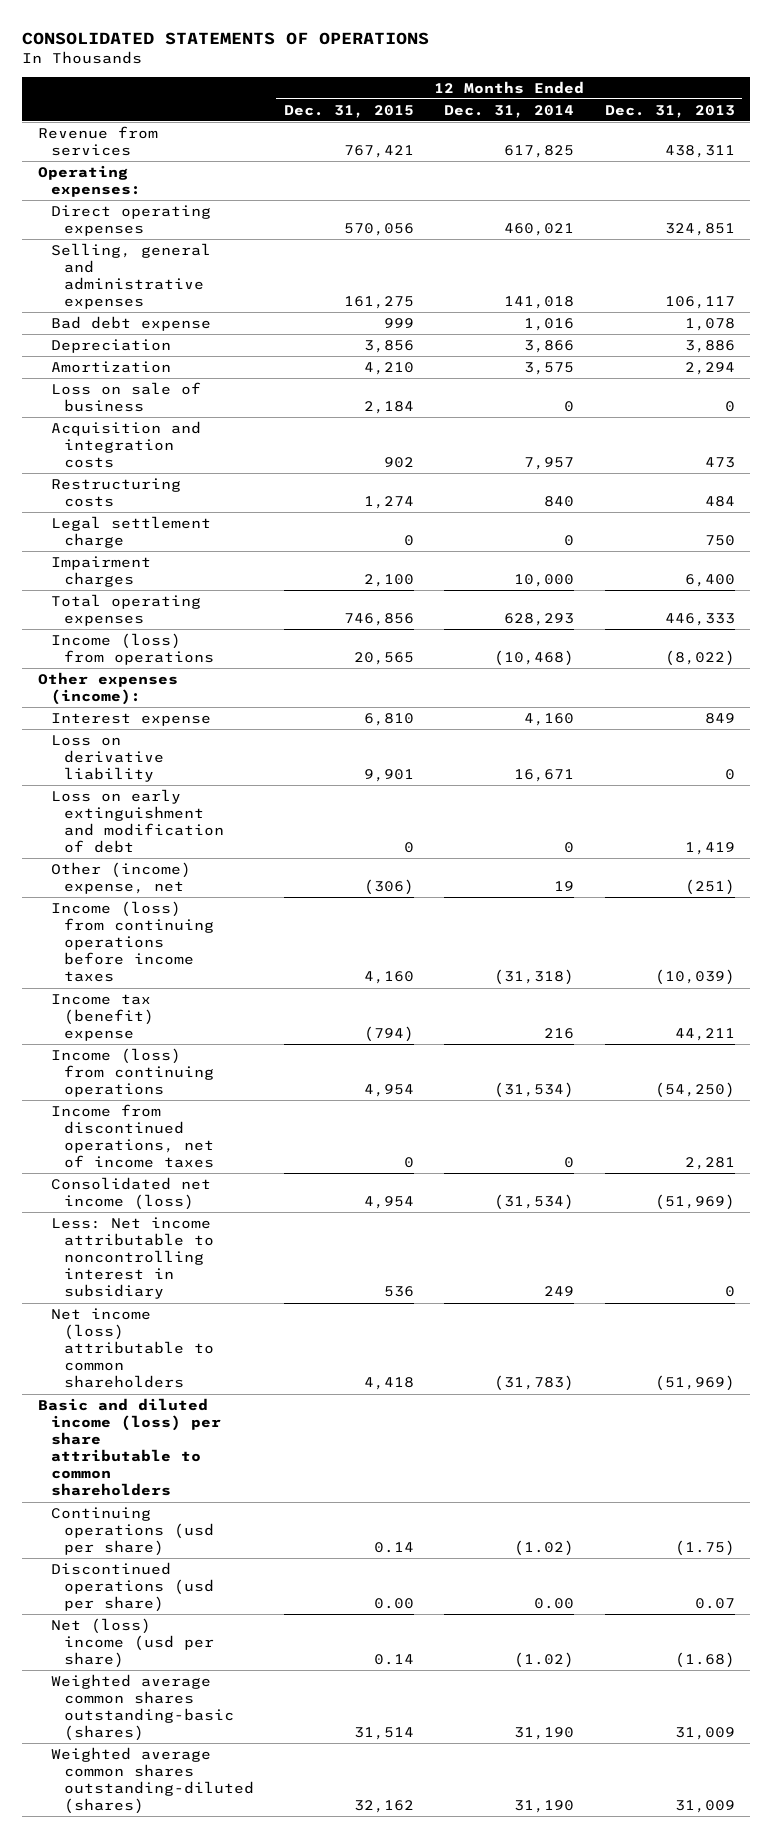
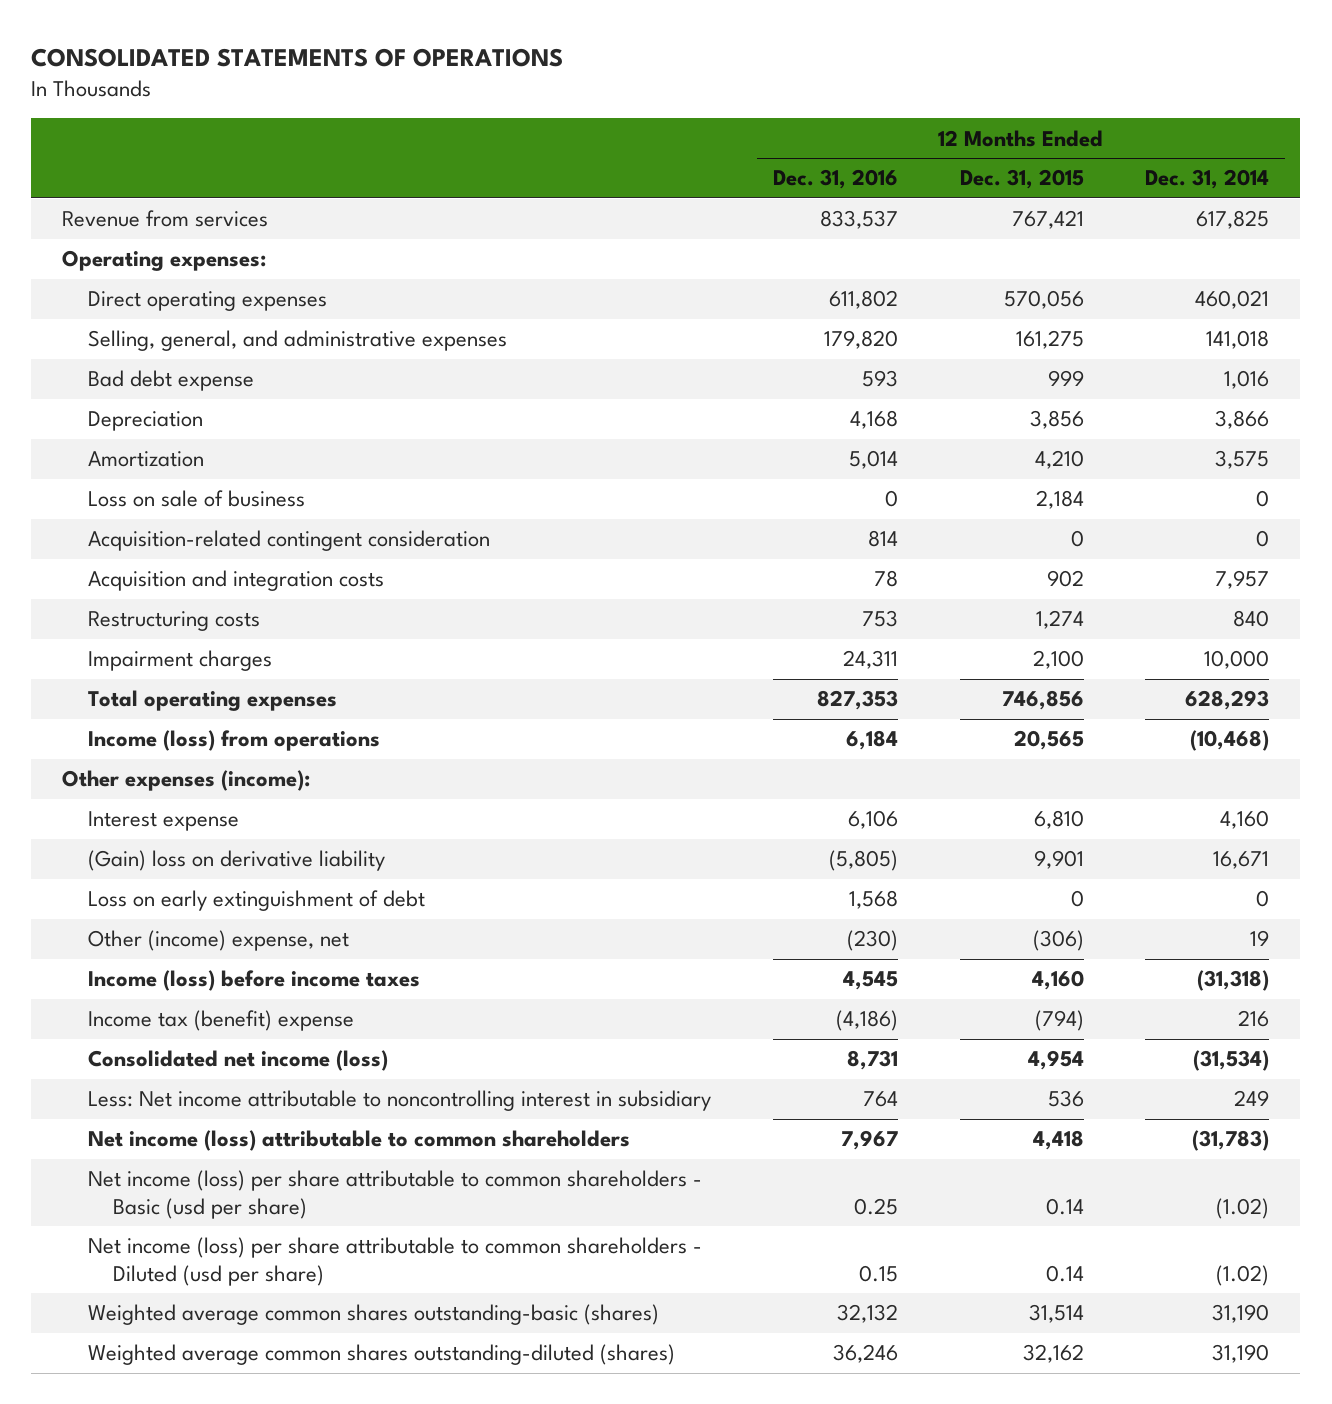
- | 12 Months Ended Dec. 31, 2015 | 12 Months Ended Dec. 31, 2014 | 12 Months Ended Dec. 31, 2013
+ | 12 Months Ended Dec. 31, 2016 | 12 Months Ended Dec. 31, 2015 | 12 Months Ended Dec. 31, 2014
- Selling, general and administrative expenses | 161,275 | 141,018 | 106,117
+ Selling, general, and administrative expenses | 179,820 | 161,275 | 141,018
+ Acquisition-related contingent consideration | 814 | 0 | 0
- Legal settlement charge | 0 | 0 | 750
- Loss on derivative liability | 9,901 | 16,671 | 0
- Loss on early extinguishment and modification of debt | 0 | 0 | 1,419
+ (Gain) loss on derivative liability | (5,805) | 9,901 | 16,671
+ Loss on early extinguishment of debt | 1,568 | 0 | 0
- Income (loss) from continuing operations before income taxes | 4,160 | (31,318) | (10,039)
+ Income (loss) before income taxes | 4,545 | 4,160 | (31,318)
- Income (loss) from continuing operations | 4,954 | (31,534) | (54,250)
- Income from discontinued operations, net of income taxes | 0 | 0 | 2,281
- Basic and diluted income (loss) per share attributable to common shareholders
- Continuing operations (usd per share) | 0.14 | (1.02) | (1.75)
- Discontinued operations (usd per share) | 0.00 | 0.00 | 0.07
- Net (loss) income (usd per share) | 0.14 | (1.02) | (1.68)
+ Net income (loss) per share attributable to common shareholders - Basic (usd per share) | 0.25 | 0.14 | (1.02)
+ Net income (loss) per share attributable to common shareholders - Diluted (usd per share) | 0.15 | 0.14 | (1.02)

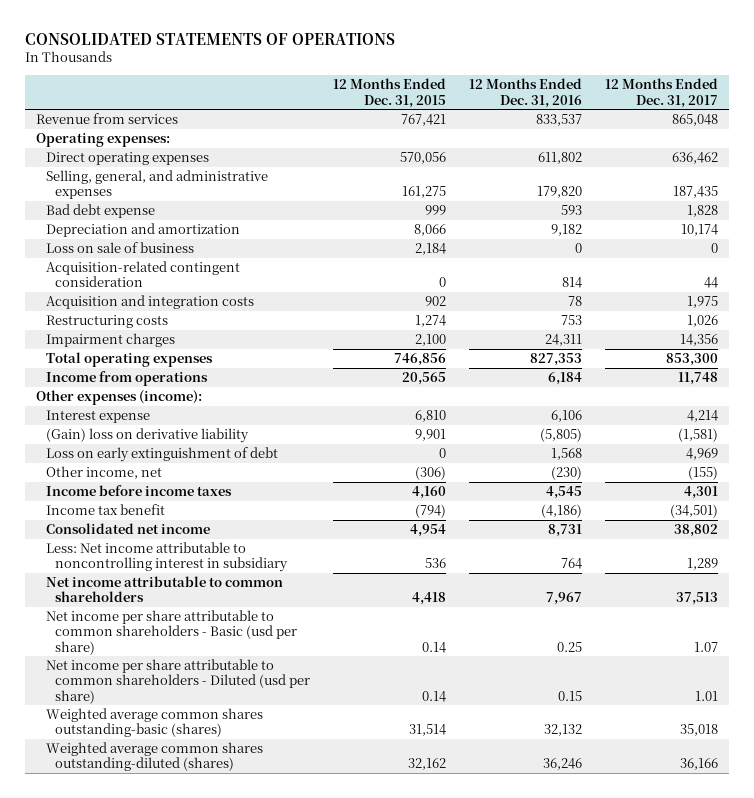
- | 12 Months Ended Dec. 31, 2016 | 12 Months Ended Dec. 31, 2015 | 12 Months Ended Dec. 31, 2014
+ | 12 Months Ended Dec. 31, 2015 | 12 Months Ended Dec. 31, 2016 | 12 Months Ended Dec. 31, 2017
- Depreciation | 4,168 | 3,856 | 3,866
- Amortization | 5,014 | 4,210 | 3,575
+ Depreciation and amortization | 8,066 | 9,182 | 10,174
- Income (loss) from operations | 6,184 | 20,565 | (10,468)
+ Income from operations | 20,565 | 6,184 | 11,748
- Other (income) expense, net | (230) | (306) | 19
- Income (loss) before income taxes | 4,545 | 4,160 | (31,318)
- Income tax (benefit) expense | (4,186) | (794) | 216
- Consolidated net income (loss) | 8,731 | 4,954 | (31,534)
+ Other income, net | (306) | (230) | (155)
+ Income before income taxes | 4,160 | 4,545 | 4,301
+ Income tax benefit | (794) | (4,186) | (34,501)
+ Consolidated net income | 4,954 | 8,731 | 38,802
- Net income (loss) attributable to common shareholders | 7,967 | 4,418 | (31,783)
- Net income (loss) per share attributable to common shareholders - Basic (usd per share) | 0.25 | 0.14 | (1.02)
- Net income (loss) per share attributable to common shareholders - Diluted (usd per share) | 0.15 | 0.14 | (1.02)
+ Net income attributable to common shareholders | 4,418 | 7,967 | 37,513
+ Net income per share attributable to common shareholders - Basic (usd per share) | 0.14 | 0.25 | 1.07
+ Net income per share attributable to common shareholders - Diluted (usd per share) | 0.14 | 0.15 | 1.01

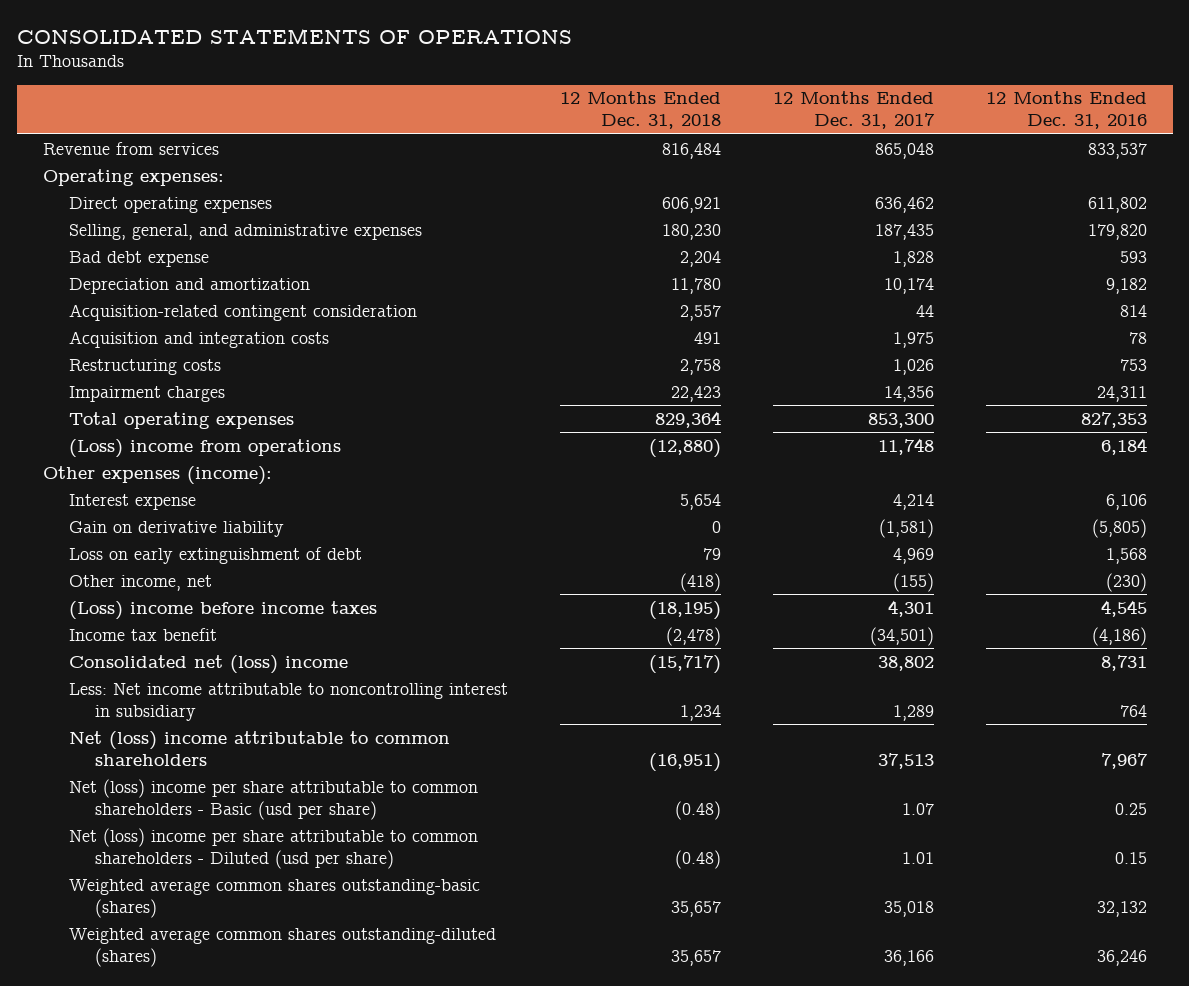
- | 12 Months Ended Dec. 31, 2015 | 12 Months Ended Dec. 31, 2016 | 12 Months Ended Dec. 31, 2017
+ | 12 Months Ended Dec. 31, 2018 | 12 Months Ended Dec. 31, 2017 | 12 Months Ended Dec. 31, 2016
- Loss on sale of business | 2,184 | 0 | 0
- Income from operations | 20,565 | 6,184 | 11,748
+ (Loss) income from operations | (12,880) | 11,748 | 6,184
- (Gain) loss on derivative liability | 9,901 | (5,805) | (1,581)
+ Gain on derivative liability | 0 | (1,581) | (5,805)
- Income before income taxes | 4,160 | 4,545 | 4,301
+ (Loss) income before income taxes | (18,195) | 4,301 | 4,545
- Consolidated net income | 4,954 | 8,731 | 38,802
+ Consolidated net (loss) income | (15,717) | 38,802 | 8,731
- Net income attributable to common shareholders | 4,418 | 7,967 | 37,513
- Net income per share attributable to common shareholders - Basic (usd per share) | 0.14 | 0.25 | 1.07
- Net income per share attributable to common shareholders - Diluted (usd per share) | 0.14 | 0.15 | 1.01
+ Net (loss) income attributable to common shareholders | (16,951) | 37,513 | 7,967
+ Net (loss) income per share attributable to common shareholders - Basic (usd per share) | (0.48) | 1.07 | 0.25
+ Net (loss) income per share attributable to common shareholders - Diluted (usd per share) | (0.48) | 1.01 | 0.15

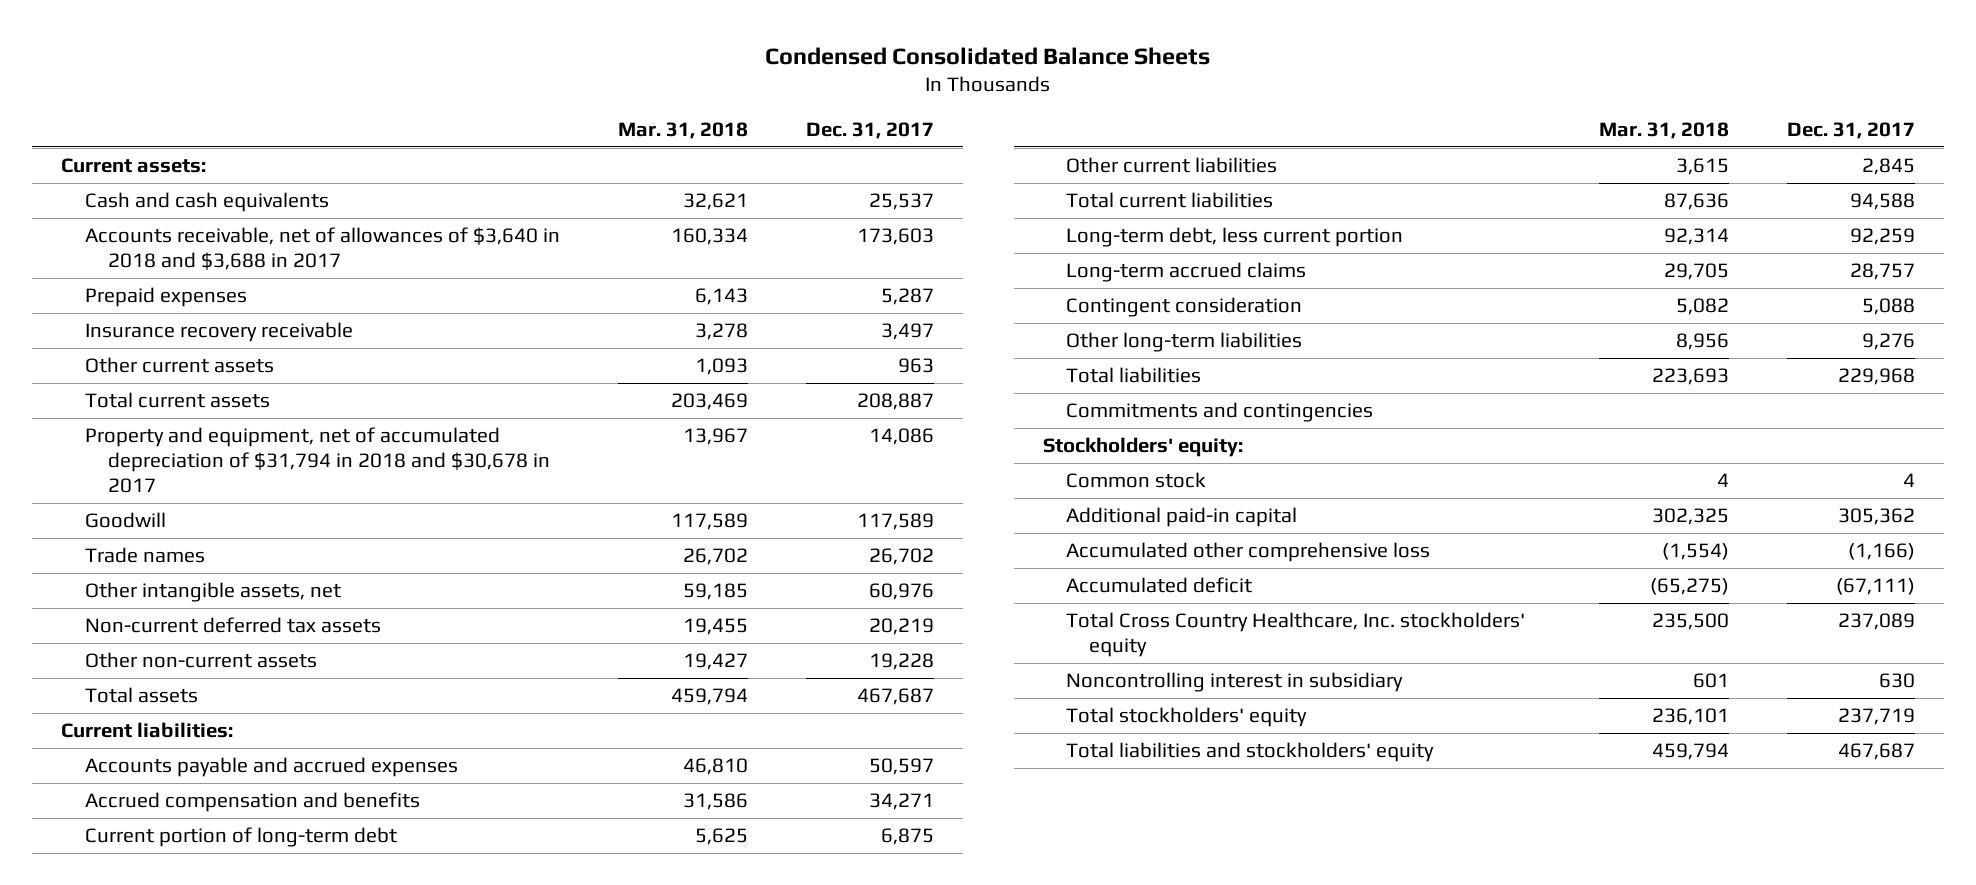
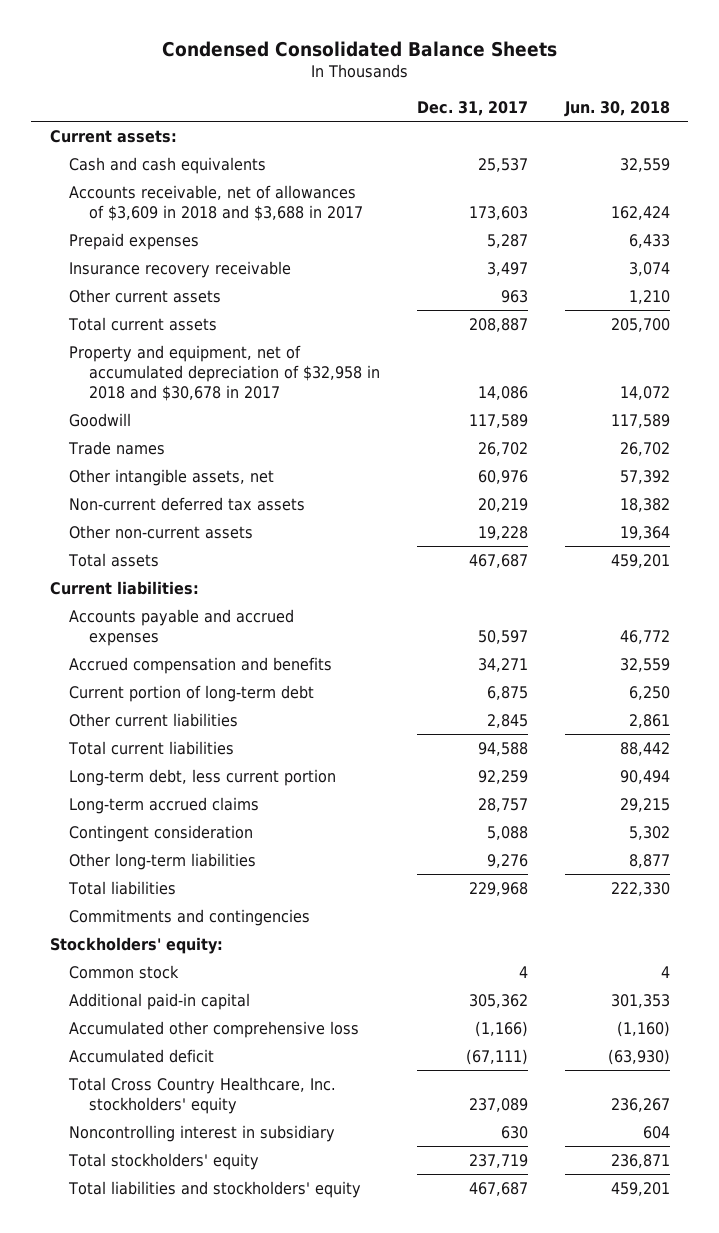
- | Mar. 31, 2018 | Dec. 31, 2017
+ | Dec. 31, 2017 | Jun. 30, 2018
- Accounts receivable, net of allowances of $3,640 in 2018 and $3,688 in 2017 | 160,334 | 173,603
+ Accounts receivable, net of allowances of $3,609 in 2018 and $3,688 in 2017 | 173,603 | 162,424
- Property and equipment, net of accumulated depreciation of $31,794 in 2018 and $30,678 in 2017 | 13,967 | 14,086
+ Property and equipment, net of accumulated depreciation of $32,958 in 2018 and $30,678 in 2017 | 14,086 | 14,072

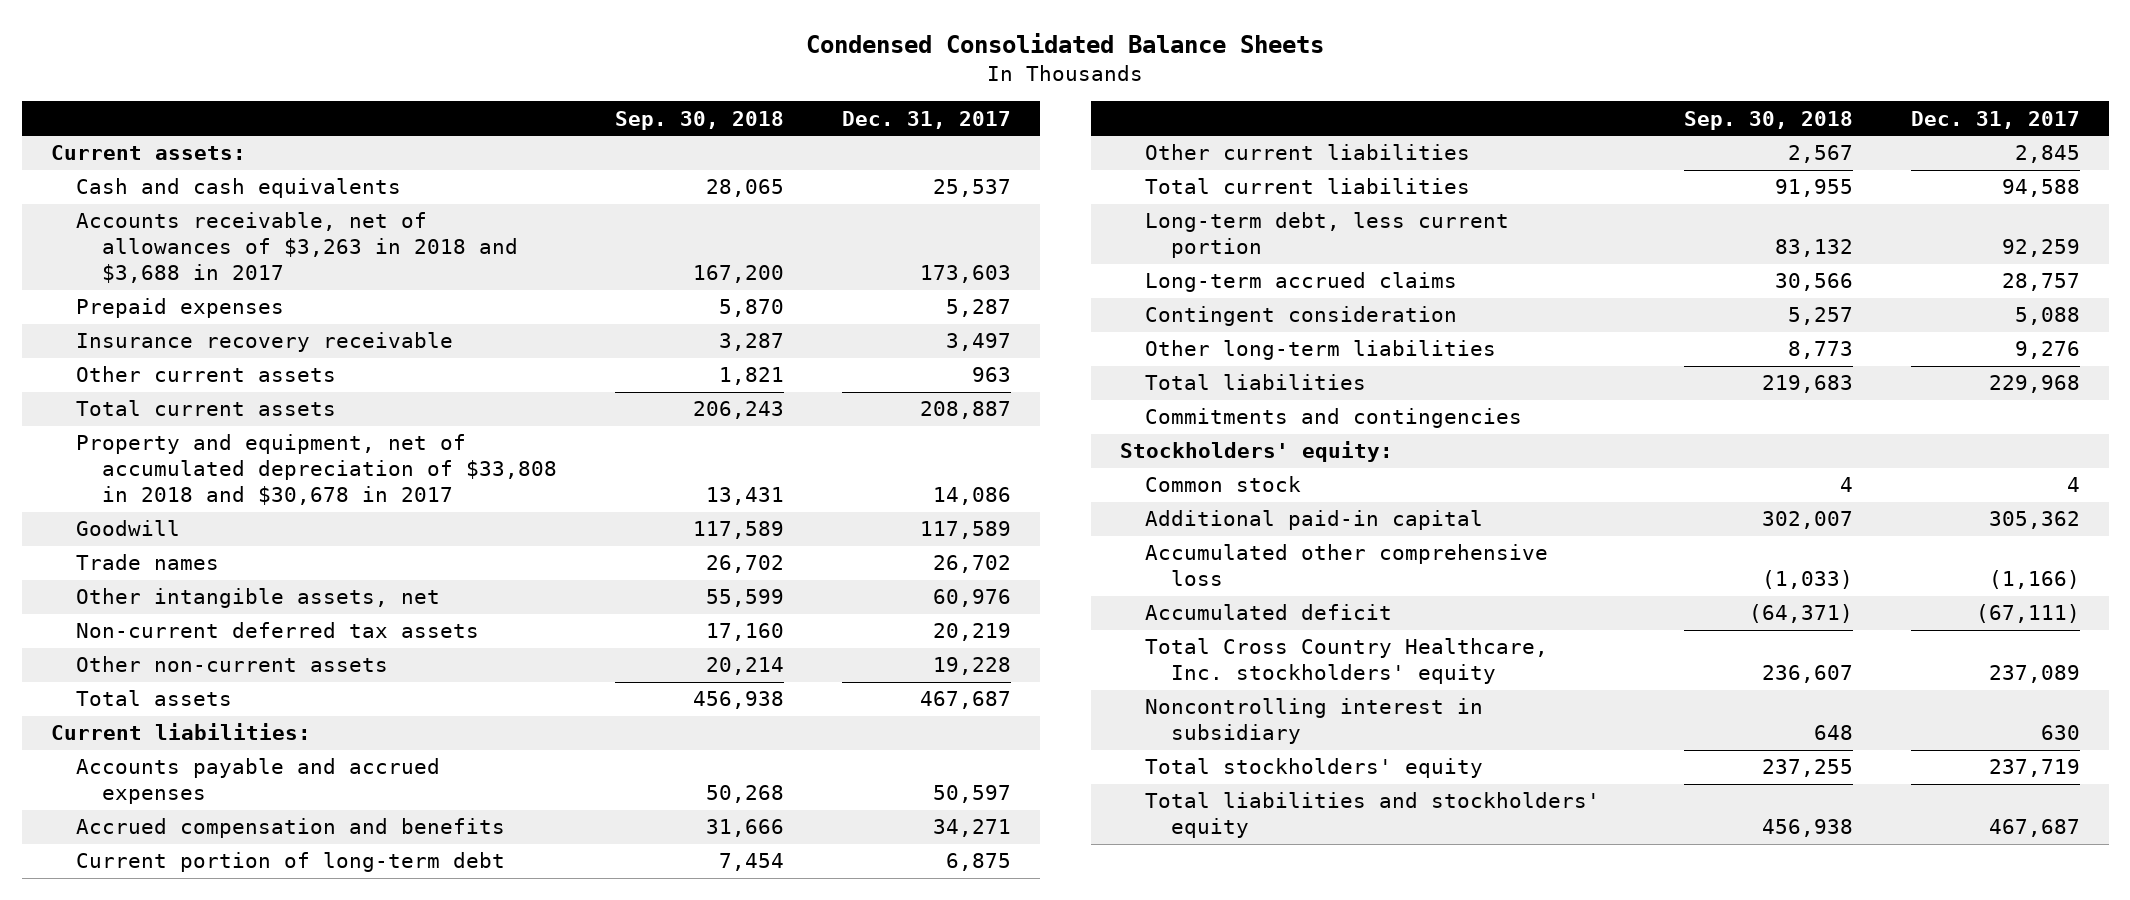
- | Dec. 31, 2017 | Jun. 30, 2018
+ | Sep. 30, 2018 | Dec. 31, 2017
- Accounts receivable, net of allowances of $3,609 in 2018 and $3,688 in 2017 | 173,603 | 162,424
+ Accounts receivable, net of allowances of $3,263 in 2018 and $3,688 in 2017 | 167,200 | 173,603
- Property and equipment, net of accumulated depreciation of $32,958 in 2018 and $30,678 in 2017 | 14,086 | 14,072
+ Property and equipment, net of accumulated depreciation of $33,808 in 2018 and $30,678 in 2017 | 13,431 | 14,086

